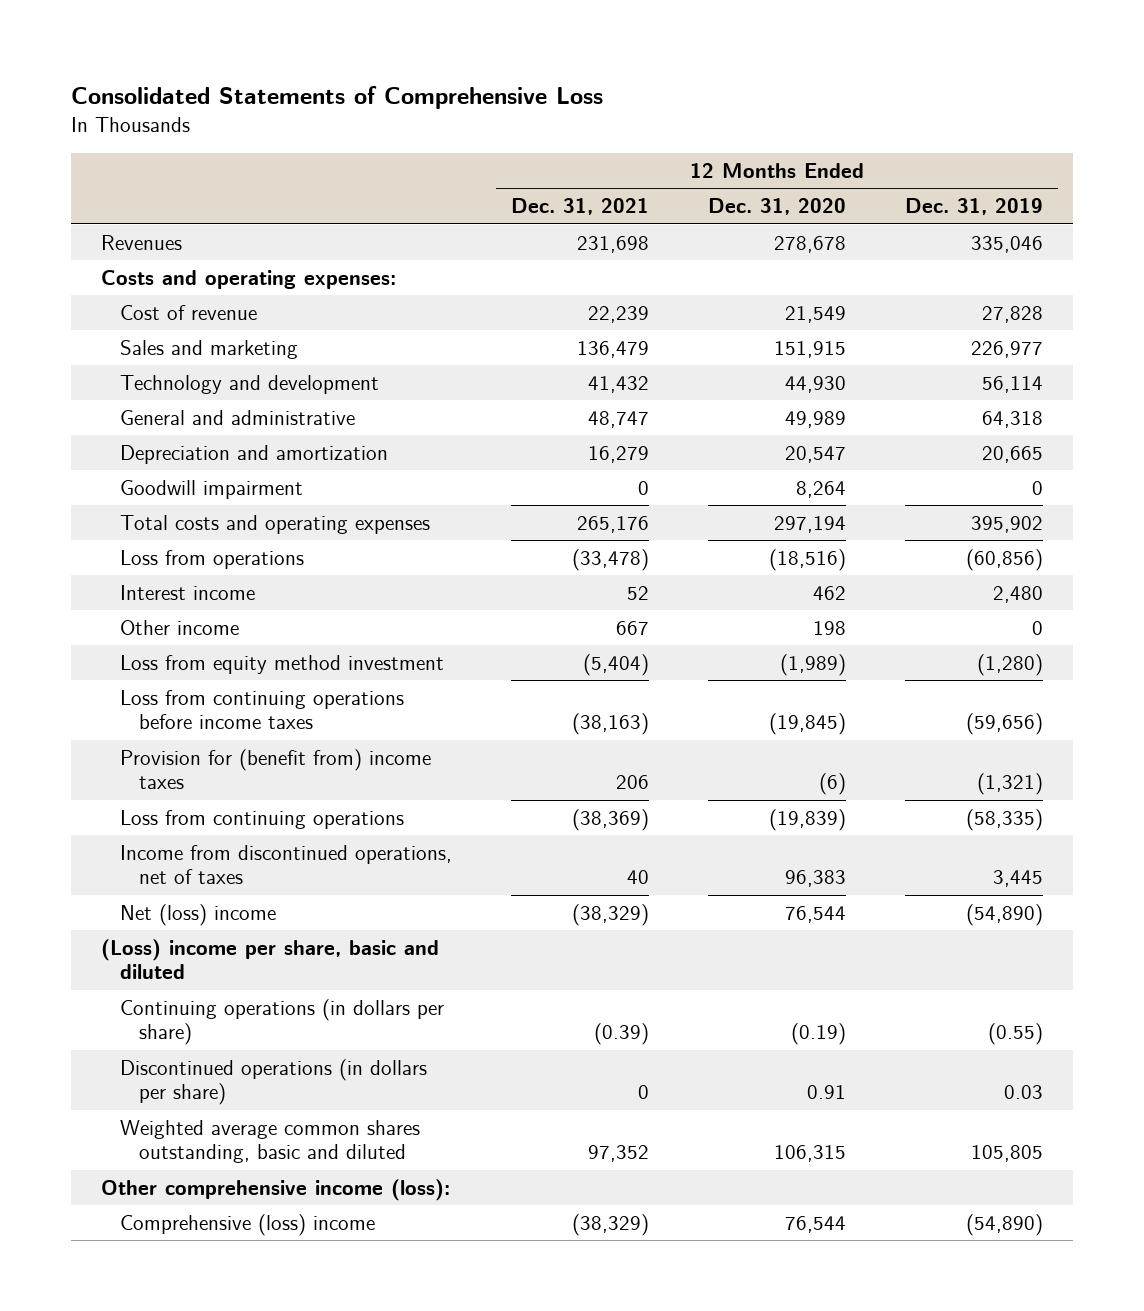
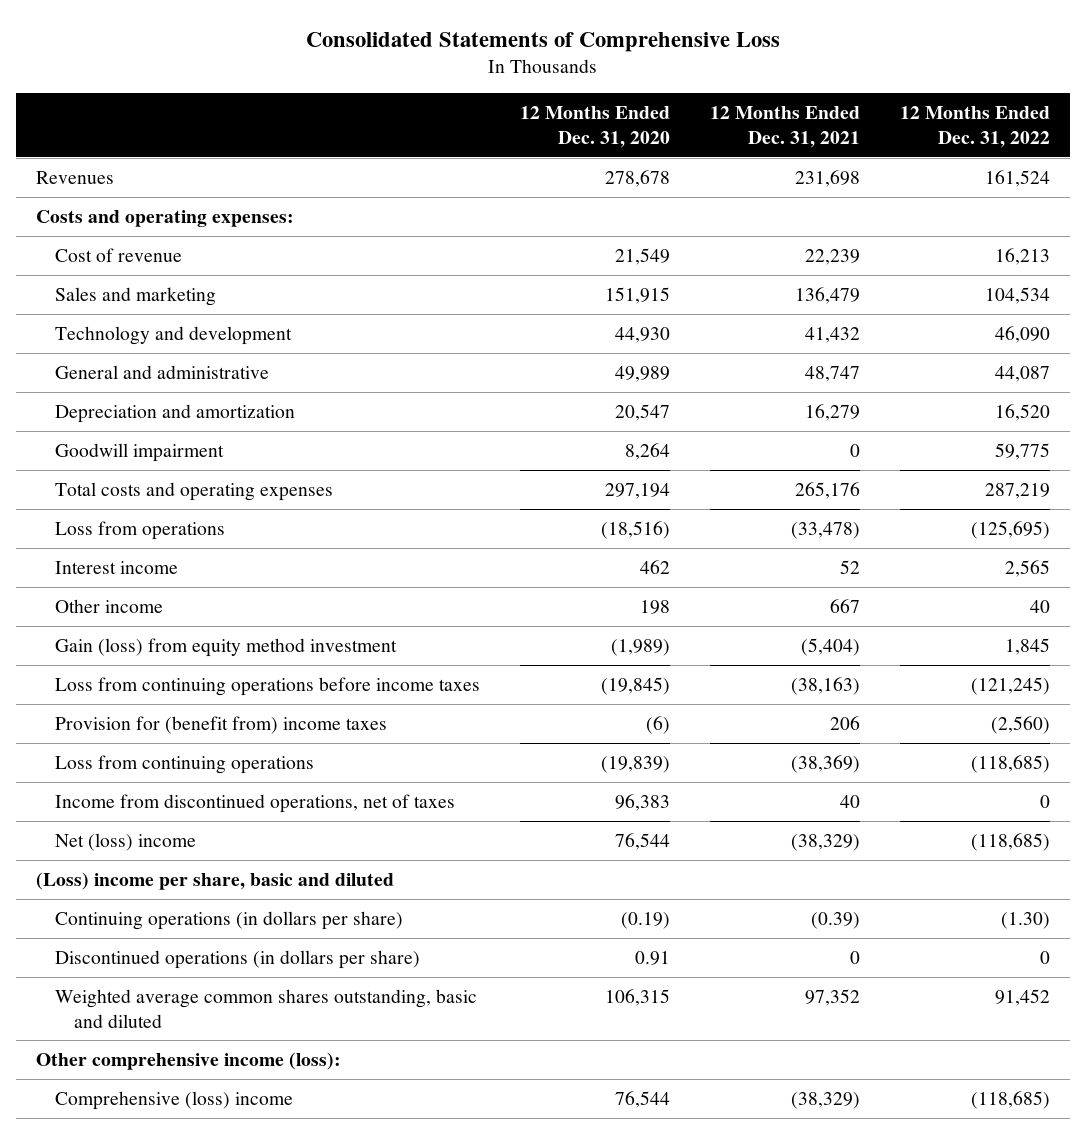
- | 12 Months Ended Dec. 31, 2021 | 12 Months Ended Dec. 31, 2020 | 12 Months Ended Dec. 31, 2019
+ | 12 Months Ended Dec. 31, 2020 | 12 Months Ended Dec. 31, 2021 | 12 Months Ended Dec. 31, 2022
- Loss from equity method investment | (5,404) | (1,989) | (1,280)
+ Gain (loss) from equity method investment | (1,989) | (5,404) | 1,845

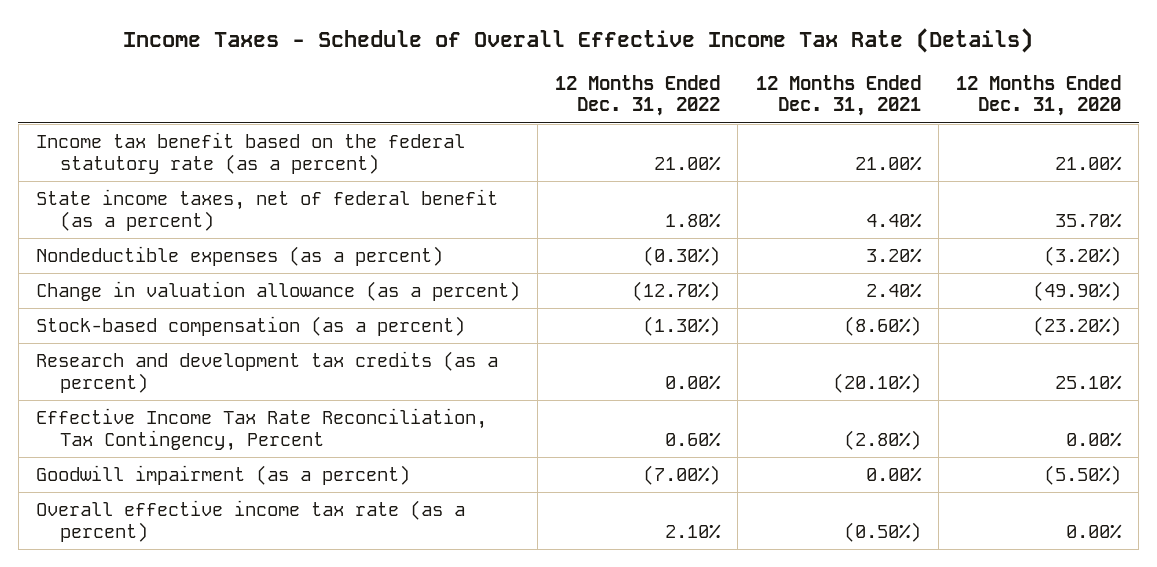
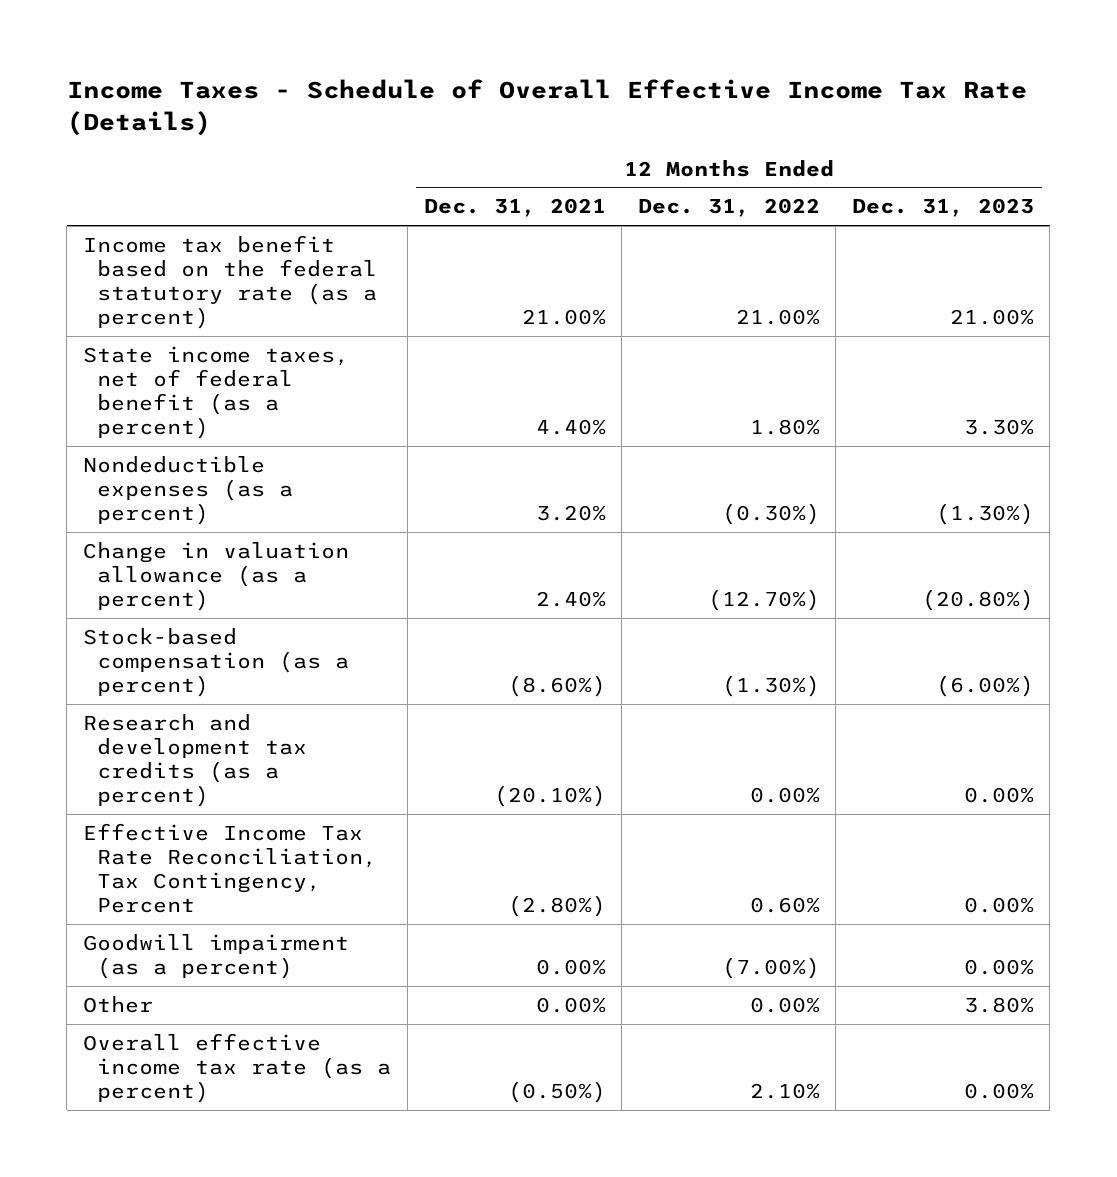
- | 12 Months Ended Dec. 31, 2022 | 12 Months Ended Dec. 31, 2021 | 12 Months Ended Dec. 31, 2020
+ | 12 Months Ended Dec. 31, 2021 | 12 Months Ended Dec. 31, 2022 | 12 Months Ended Dec. 31, 2023
+ Other | 0.00% | 0.00% | 3.80%

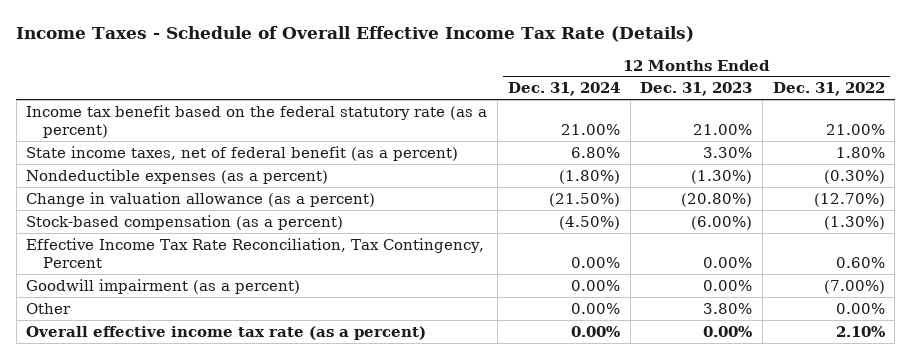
- | 12 Months Ended Dec. 31, 2021 | 12 Months Ended Dec. 31, 2022 | 12 Months Ended Dec. 31, 2023
+ | 12 Months Ended Dec. 31, 2024 | 12 Months Ended Dec. 31, 2023 | 12 Months Ended Dec. 31, 2022
- Research and development tax credits (as a percent) | (20.10%) | 0.00% | 0.00%

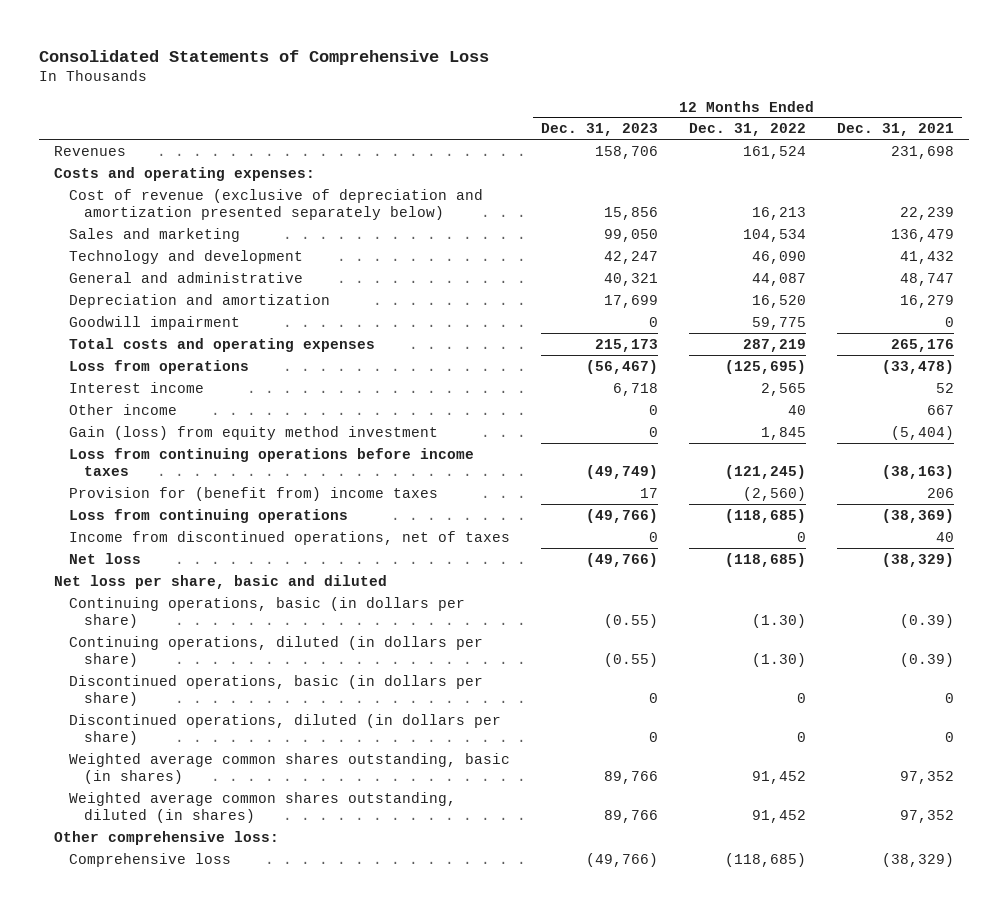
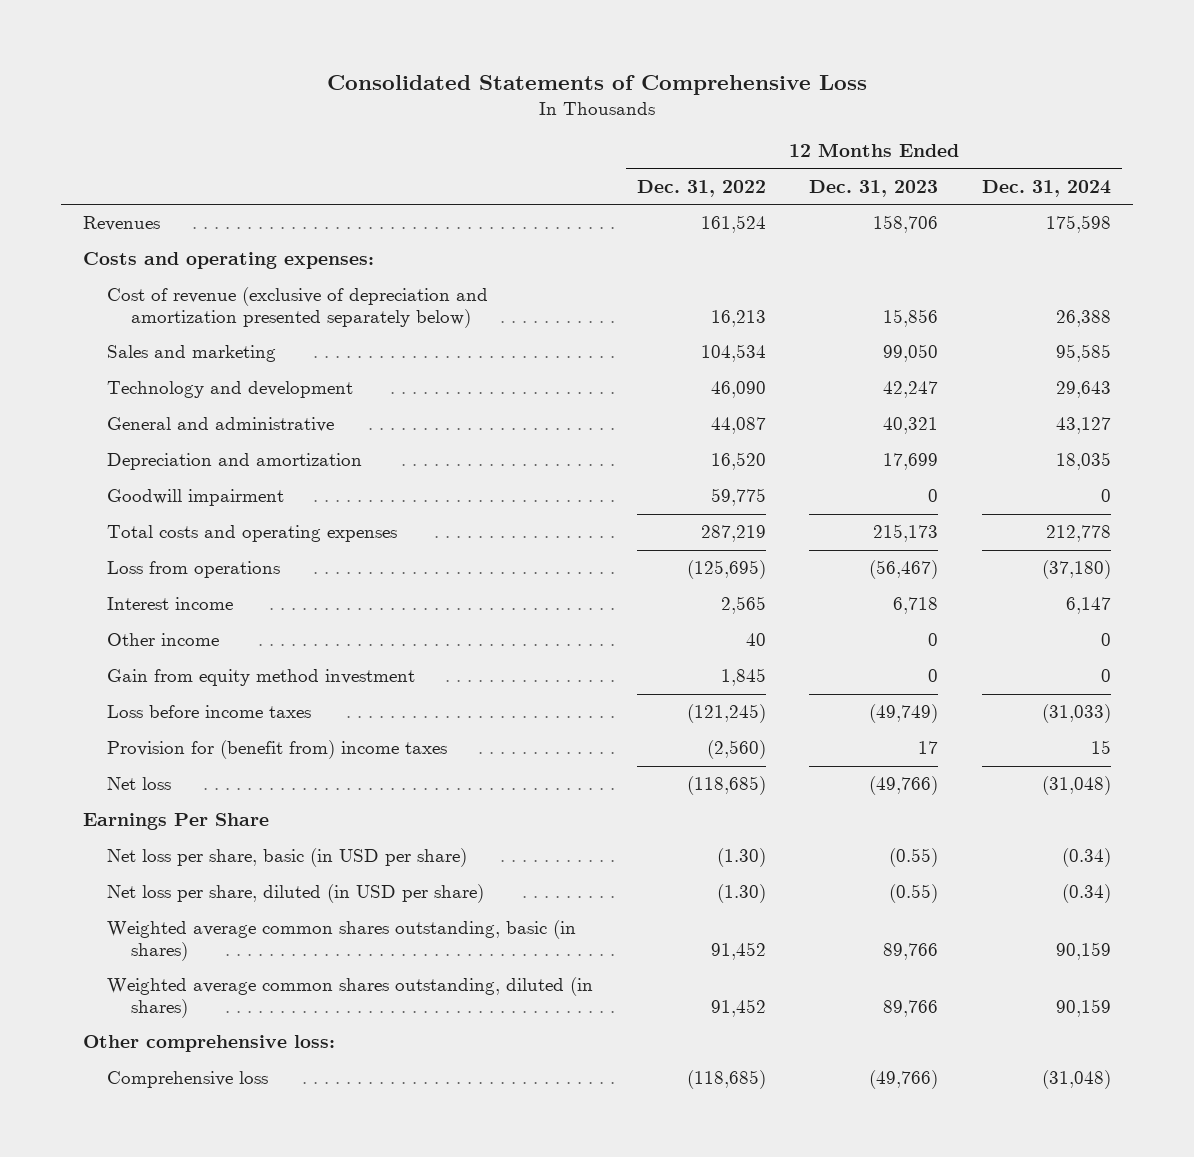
- | 12 Months Ended Dec. 31, 2023 | 12 Months Ended Dec. 31, 2022 | 12 Months Ended Dec. 31, 2021
+ | 12 Months Ended Dec. 31, 2022 | 12 Months Ended Dec. 31, 2023 | 12 Months Ended Dec. 31, 2024
- Gain (loss) from equity method investment | 0 | 1,845 | (5,404)
- Loss from continuing operations before income taxes | (49,749) | (121,245) | (38,163)
+ Gain from equity method investment | 1,845 | 0 | 0
+ Loss before income taxes | (121,245) | (49,749) | (31,033)
- Loss from continuing operations | (49,766) | (118,685) | (38,369)
- Income from discontinued operations, net of taxes | 0 | 0 | 40
- Net loss per share, basic and diluted
- Continuing operations, basic (in dollars per share) | (0.55) | (1.30) | (0.39)
- Continuing operations, diluted (in dollars per share) | (0.55) | (1.30) | (0.39)
- Discontinued operations, basic (in dollars per share) | 0 | 0 | 0
- Discontinued operations, diluted (in dollars per share) | 0 | 0 | 0
+ Earnings Per Share
+ Net loss per share, basic (in USD per share) | (1.30) | (0.55) | (0.34)
+ Net loss per share, diluted (in USD per share) | (1.30) | (0.55) | (0.34)

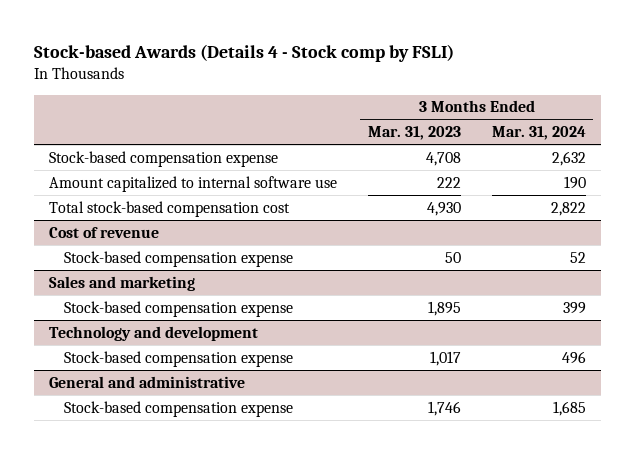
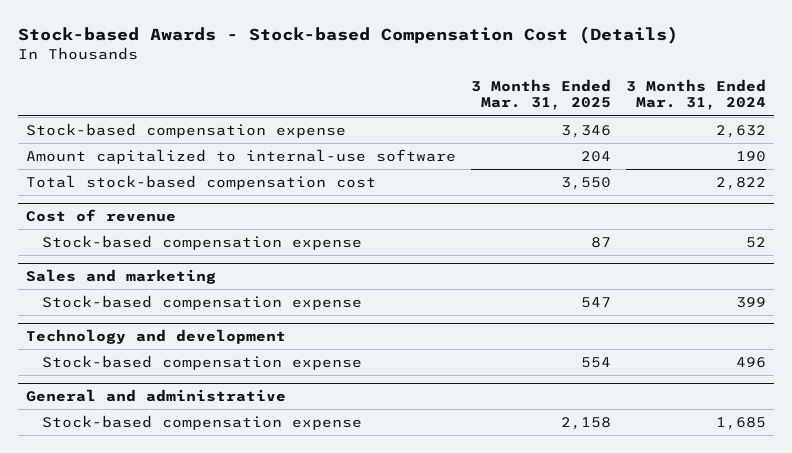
- Stock-based Awards (Details 4 - Stock comp by FSLI)
+ Stock-based Awards - Stock-based Compensation Cost (Details)
- | 3 Months Ended Mar. 31, 2023 | 3 Months Ended Mar. 31, 2024
+ | 3 Months Ended Mar. 31, 2025 | 3 Months Ended Mar. 31, 2024
- Amount capitalized to internal software use | 222 | 190
+ Amount capitalized to internal-use software | 204 | 190

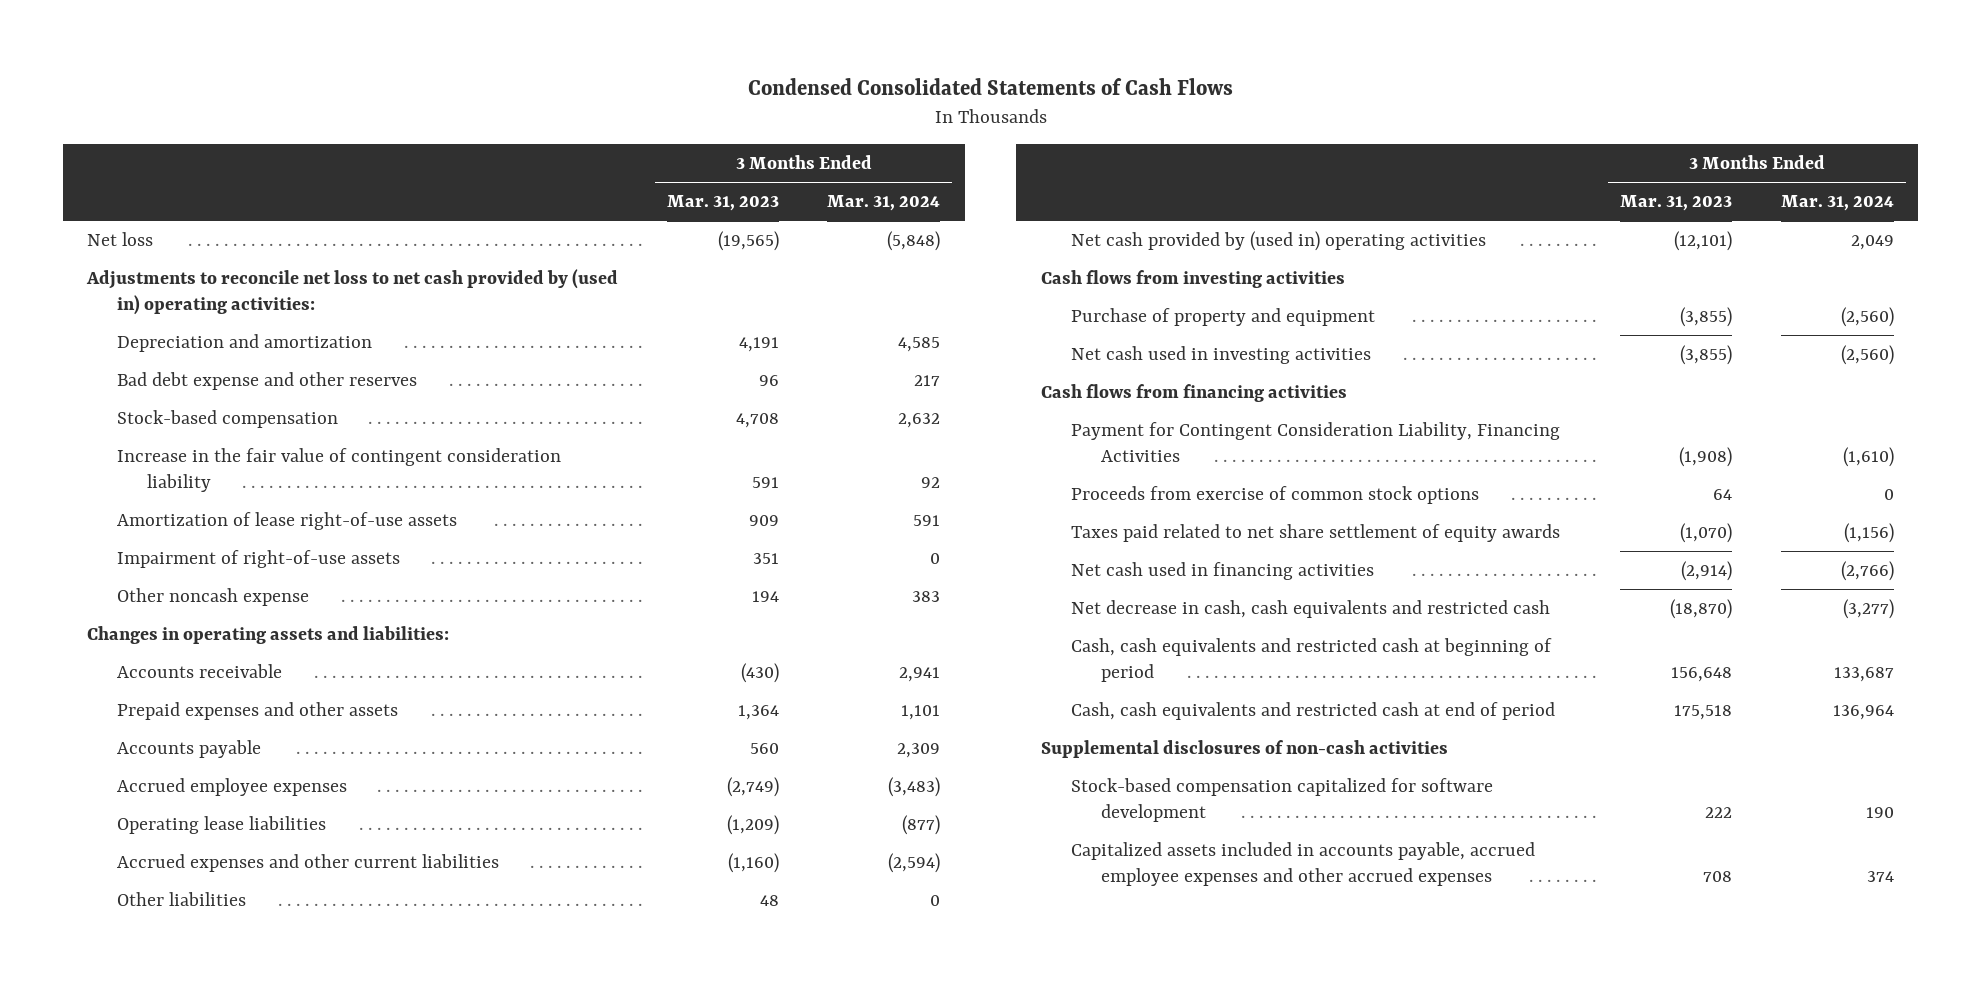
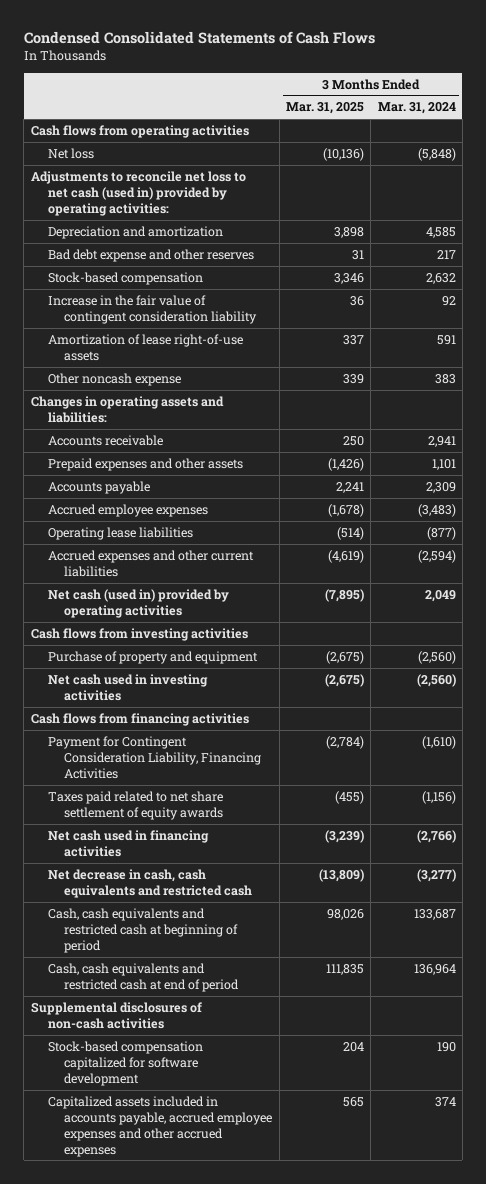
- | 3 Months Ended Mar. 31, 2023 | 3 Months Ended Mar. 31, 2024
+ | 3 Months Ended Mar. 31, 2025 | 3 Months Ended Mar. 31, 2024
+ Cash flows from operating activities
- Adjustments to reconcile net loss to net cash provided by (used in) operating activities:
+ Adjustments to reconcile net loss to net cash (used in) provided by operating activities:
- Impairment of right-of-use assets | 351 | 0
- Other liabilities | 48 | 0
- Net cash provided by (used in) operating activities | (12,101) | 2,049
+ Net cash (used in) provided by operating activities | (7,895) | 2,049
- Proceeds from exercise of common stock options | 64 | 0

